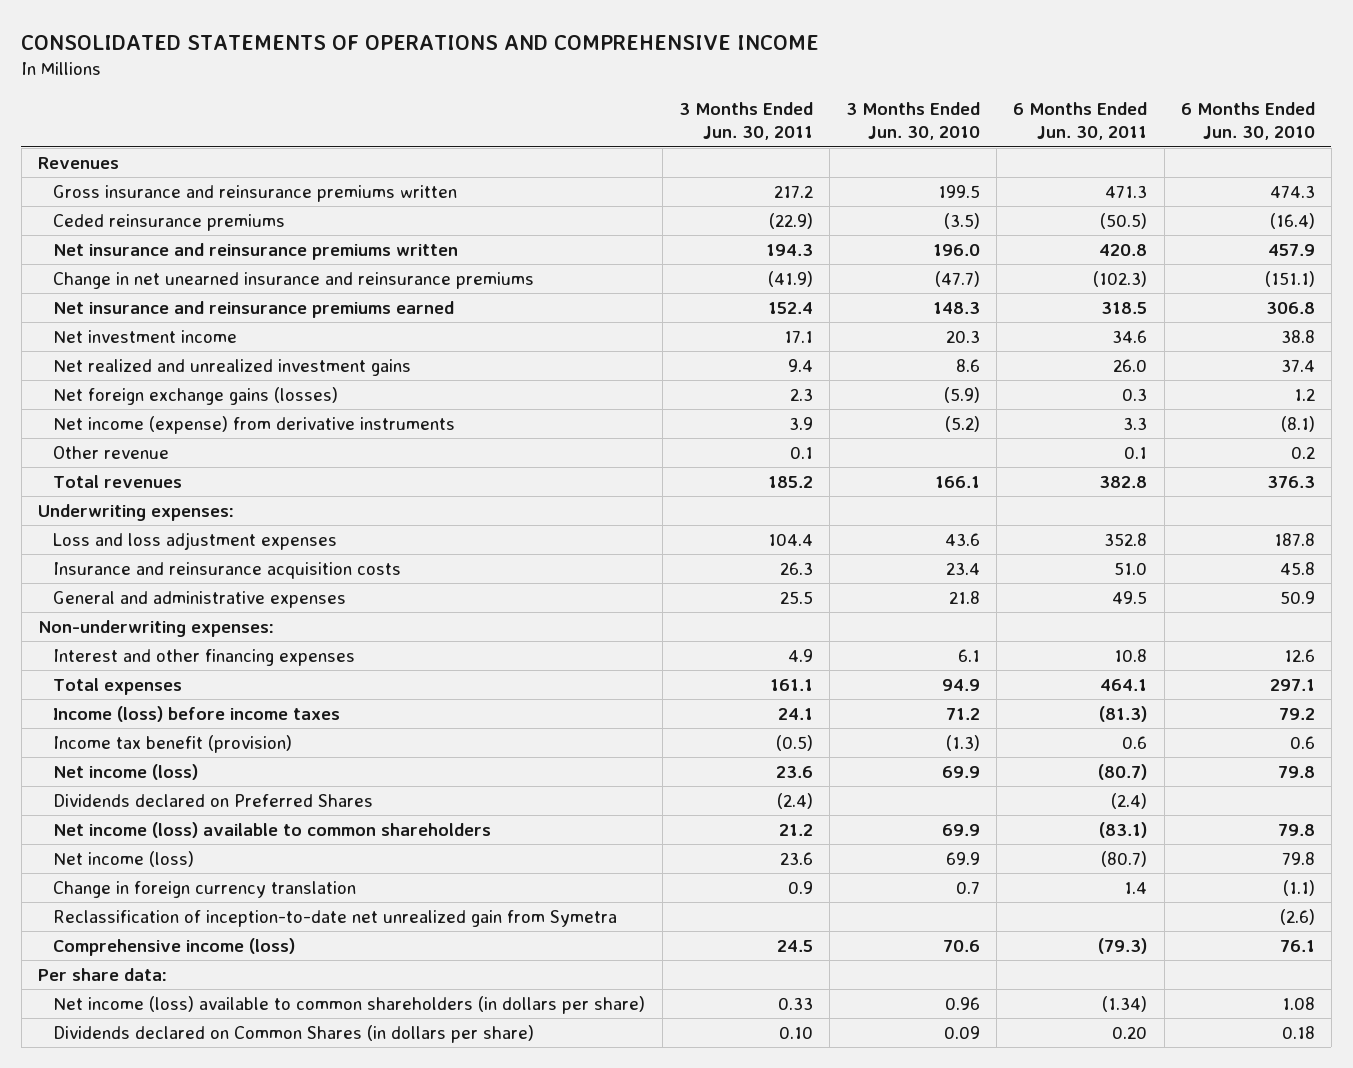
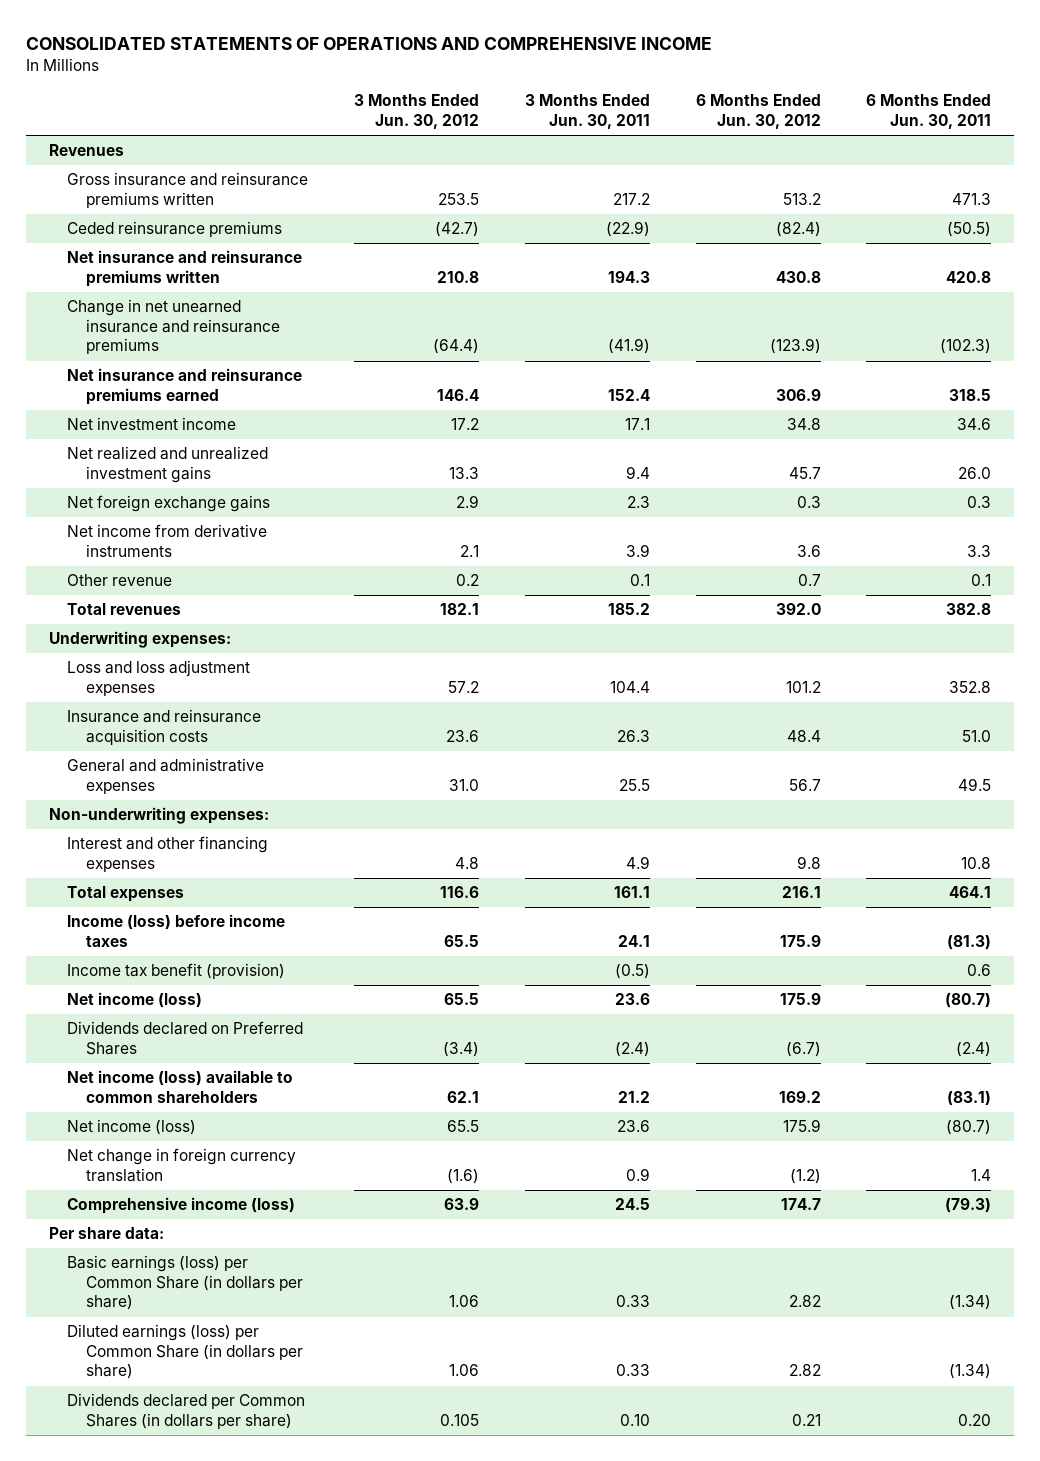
- | 3 Months Ended Jun. 30, 2011 | 3 Months Ended Jun. 30, 2010 | 6 Months Ended Jun. 30, 2011 | 6 Months Ended Jun. 30, 2010
+ | 3 Months Ended Jun. 30, 2012 | 3 Months Ended Jun. 30, 2011 | 6 Months Ended Jun. 30, 2012 | 6 Months Ended Jun. 30, 2011
- Net foreign exchange gains (losses) | 2.3 | (5.9) | 0.3 | 1.2
- Net income (expense) from derivative instruments | 3.9 | (5.2) | 3.3 | (8.1)
+ Net foreign exchange gains | 2.9 | 2.3 | 0.3 | 0.3
+ Net income from derivative instruments | 2.1 | 3.9 | 3.6 | 3.3
- Change in foreign currency translation | 0.9 | 0.7 | 1.4 | (1.1)
- Reclassification of inception-to-date net unrealized gain from Symetra | | | | (2.6)
+ Net change in foreign currency translation | (1.6) | 0.9 | (1.2) | 1.4
- Net income (loss) available to common shareholders (in dollars per share) | 0.33 | 0.96 | (1.34) | 1.08
- Dividends declared on Common Shares (in dollars per share) | 0.10 | 0.09 | 0.20 | 0.18
+ Basic earnings (loss) per Common Share (in dollars per share) | 1.06 | 0.33 | 2.82 | (1.34)
+ Diluted earnings (loss) per Common Share (in dollars per share) | 1.06 | 0.33 | 2.82 | (1.34)
+ Dividends declared per Common Shares (in dollars per share) | 0.105 | 0.10 | 0.21 | 0.20

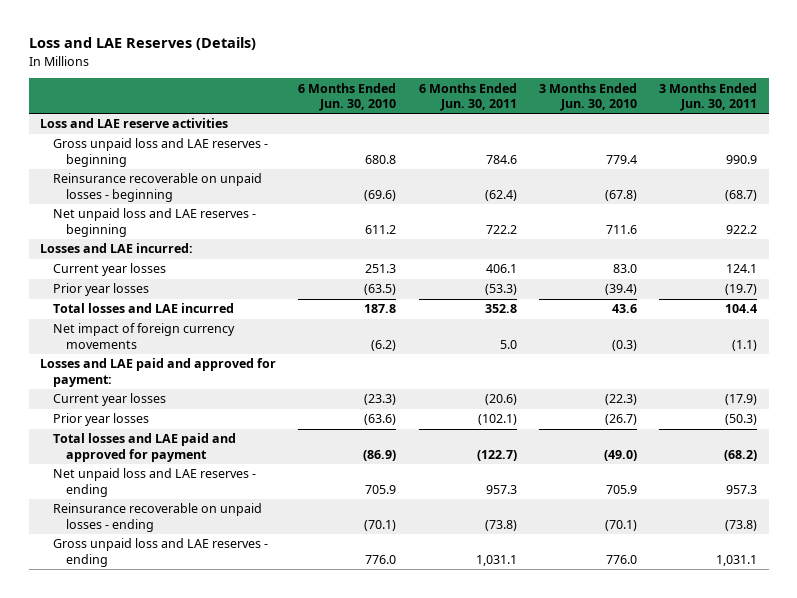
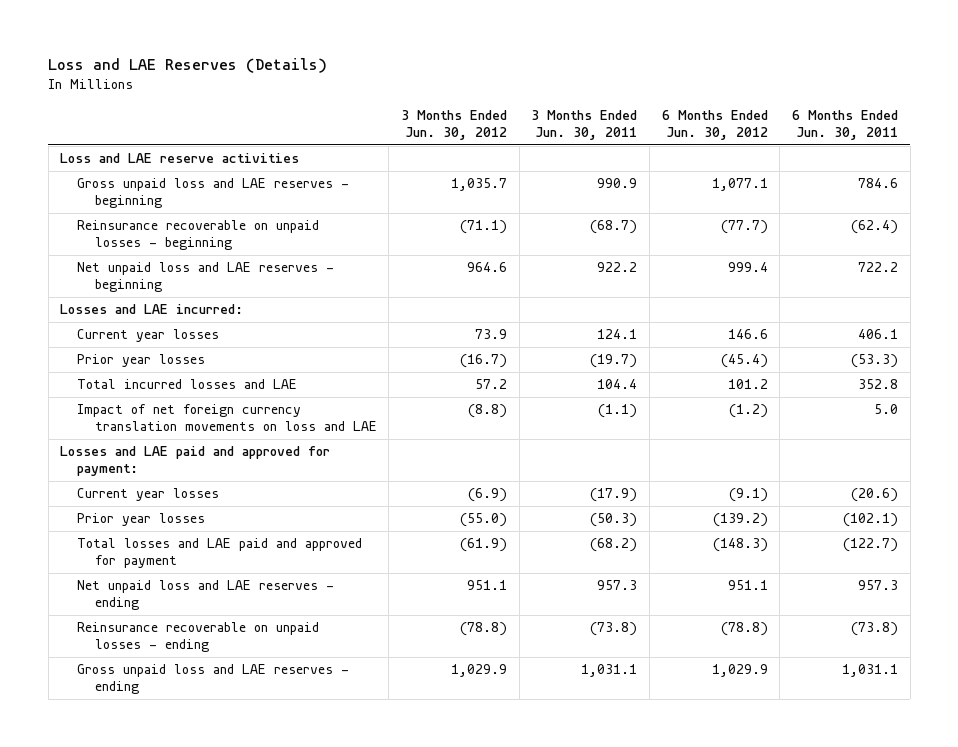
- | 6 Months Ended Jun. 30, 2010 | 6 Months Ended Jun. 30, 2011 | 3 Months Ended Jun. 30, 2010 | 3 Months Ended Jun. 30, 2011
+ | 3 Months Ended Jun. 30, 2012 | 3 Months Ended Jun. 30, 2011 | 6 Months Ended Jun. 30, 2012 | 6 Months Ended Jun. 30, 2011
- Total losses and LAE incurred | 187.8 | 352.8 | 43.6 | 104.4
- Net impact of foreign currency movements | (6.2) | 5.0 | (0.3) | (1.1)
+ Total incurred losses and LAE | 57.2 | 104.4 | 101.2 | 352.8
+ Impact of net foreign currency translation movements on loss and LAE | (8.8) | (1.1) | (1.2) | 5.0

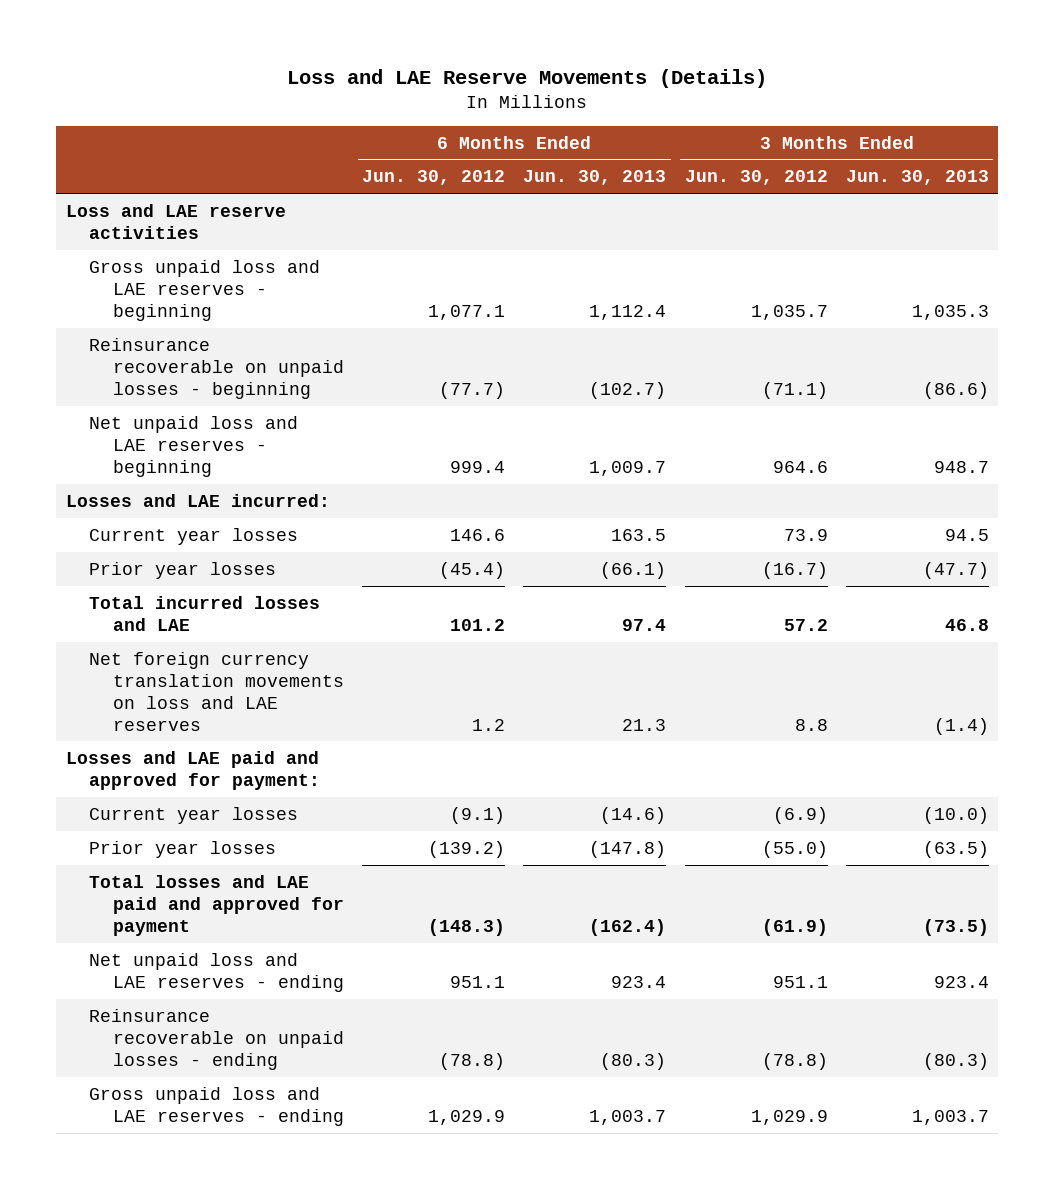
- Loss and LAE Reserves (Details)
+ Loss and LAE Reserve Movements (Details)
- | 3 Months Ended Jun. 30, 2012 | 3 Months Ended Jun. 30, 2011 | 6 Months Ended Jun. 30, 2012 | 6 Months Ended Jun. 30, 2011
+ | 6 Months Ended Jun. 30, 2012 | 6 Months Ended Jun. 30, 2013 | 3 Months Ended Jun. 30, 2012 | 3 Months Ended Jun. 30, 2013
- Impact of net foreign currency translation movements on loss and LAE | (8.8) | (1.1) | (1.2) | 5.0
+ Net foreign currency translation movements on loss and LAE reserves | 1.2 | 21.3 | 8.8 | (1.4)

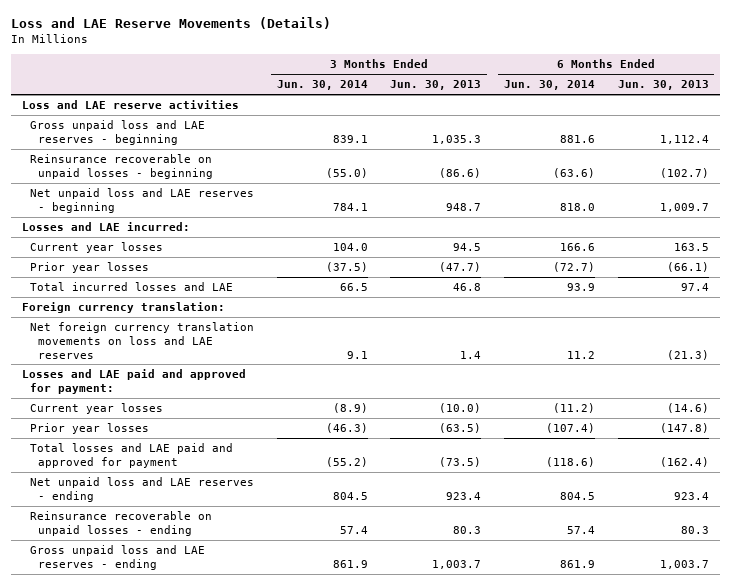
- | 6 Months Ended Jun. 30, 2012 | 6 Months Ended Jun. 30, 2013 | 3 Months Ended Jun. 30, 2012 | 3 Months Ended Jun. 30, 2013
+ | 3 Months Ended Jun. 30, 2014 | 3 Months Ended Jun. 30, 2013 | 6 Months Ended Jun. 30, 2014 | 6 Months Ended Jun. 30, 2013
- Net foreign currency translation movements on loss and LAE reserves | 1.2 | 21.3 | 8.8 | (1.4)
+ Foreign currency translation:
+ Net foreign currency translation movements on loss and LAE reserves | 9.1 | 1.4 | 11.2 | (21.3)
- Reinsurance recoverable on unpaid losses - ending | (78.8) | (80.3) | (78.8) | (80.3)
+ Reinsurance recoverable on unpaid losses - ending | 57.4 | 80.3 | 57.4 | 80.3

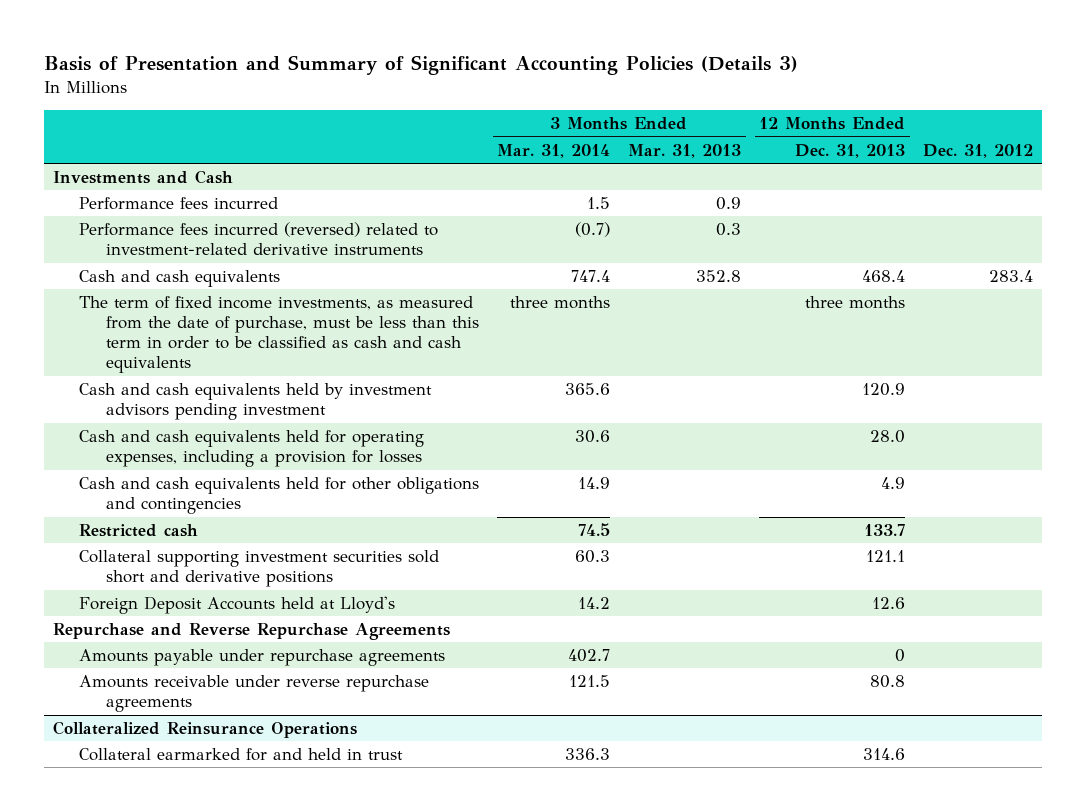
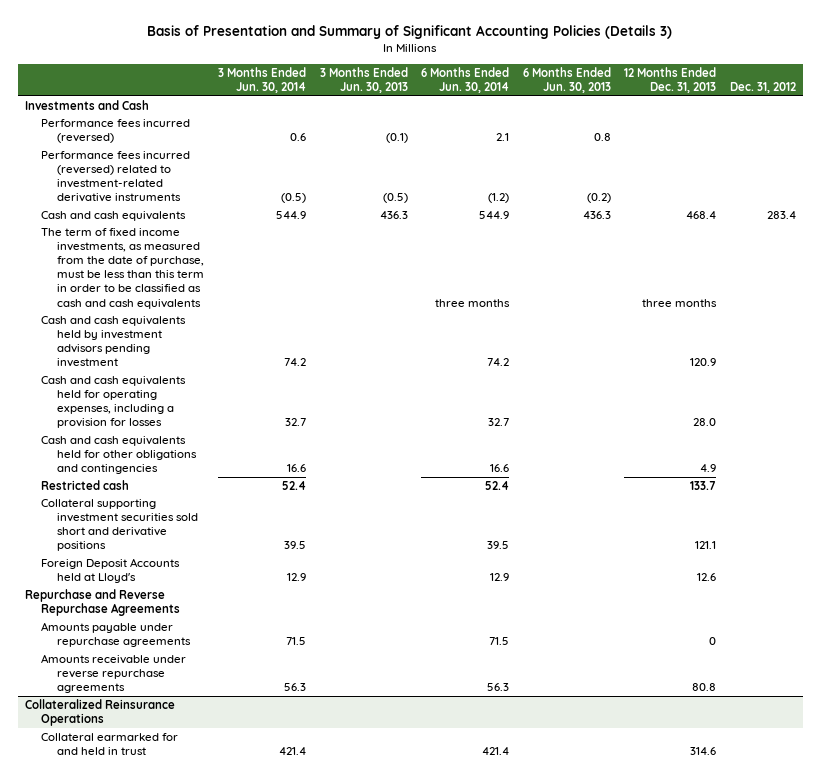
- | 3 Months Ended Mar. 31, 2014 | 3 Months Ended Mar. 31, 2013 | 12 Months Ended Dec. 31, 2013 | Dec. 31, 2012
+ | 3 Months Ended Jun. 30, 2014 | 3 Months Ended Jun. 30, 2013 | 6 Months Ended Jun. 30, 2014 | 6 Months Ended Jun. 30, 2013 | 12 Months Ended Dec. 31, 2013 | Dec. 31, 2012
- Performance fees incurred | 1.5 | 0.9 | |
+ Performance fees incurred (reversed) | 0.6 | (0.1) | 2.1 | 0.8 | |

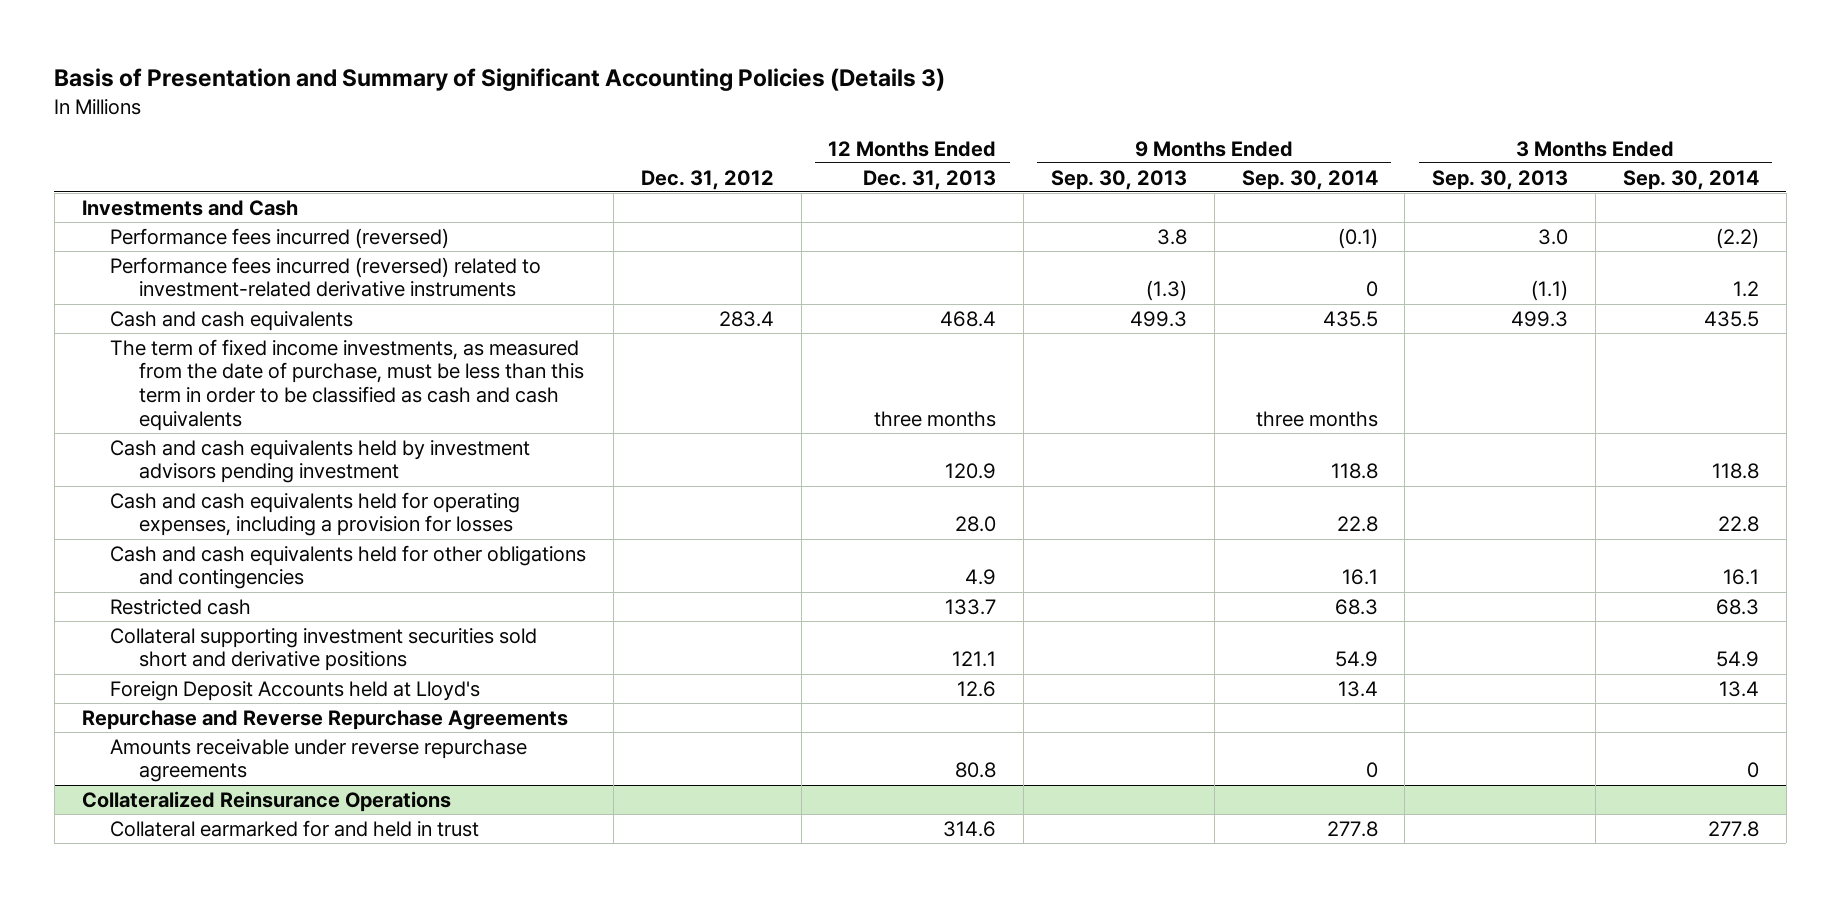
- | 3 Months Ended Jun. 30, 2014 | 3 Months Ended Jun. 30, 2013 | 6 Months Ended Jun. 30, 2014 | 6 Months Ended Jun. 30, 2013 | 12 Months Ended Dec. 31, 2013 | Dec. 31, 2012
+ | Dec. 31, 2012 | 12 Months Ended Dec. 31, 2013 | 9 Months Ended Sep. 30, 2013 | 9 Months Ended Sep. 30, 2014 | 3 Months Ended Sep. 30, 2013 | 3 Months Ended Sep. 30, 2014
- Amounts payable under repurchase agreements | 71.5 | | 71.5 | | 0 |

